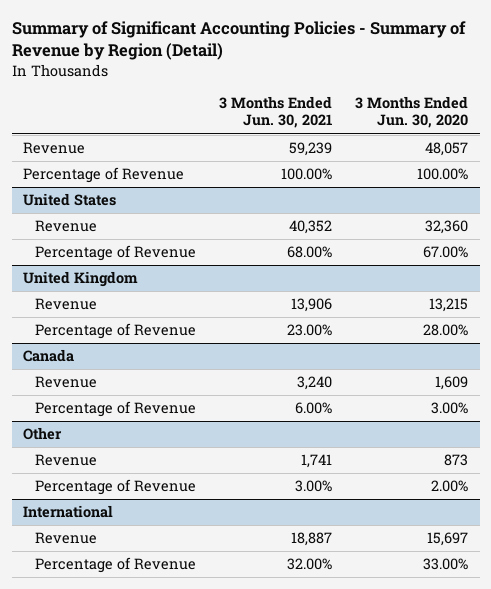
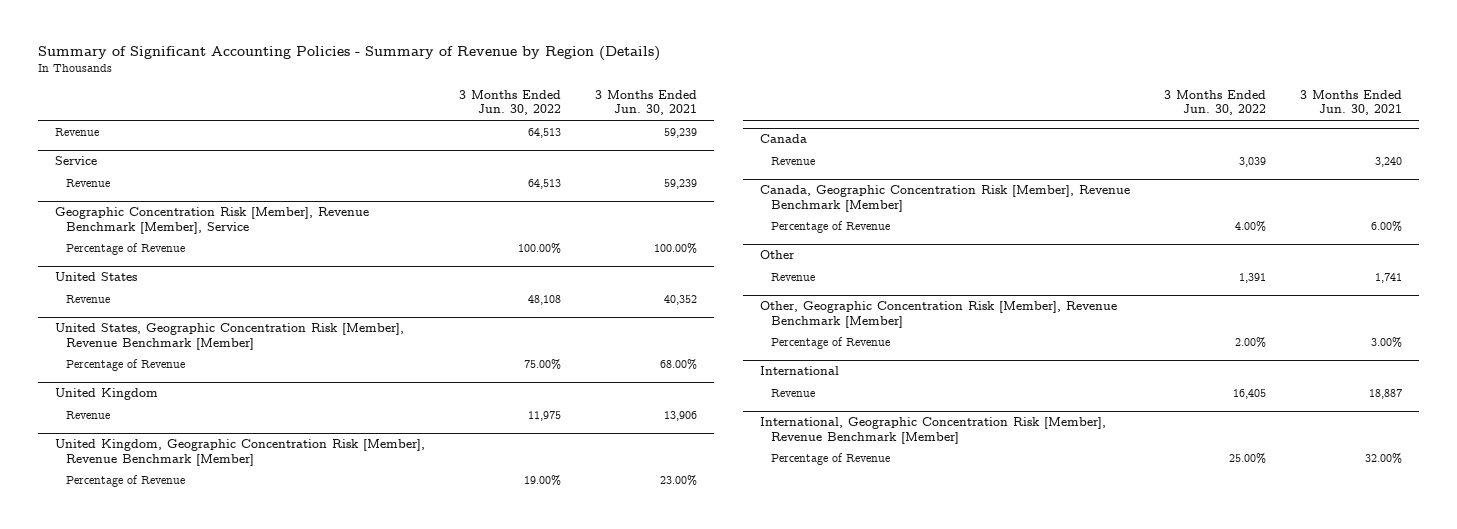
- Summary of Significant Accounting Policies - Summary of Revenue by Region (Detail)
+ Summary of Significant Accounting Policies - Summary of Revenue by Region (Details)
- | 3 Months Ended Jun. 30, 2021 | 3 Months Ended Jun. 30, 2020
+ | 3 Months Ended Jun. 30, 2022 | 3 Months Ended Jun. 30, 2021
+ Service
+ Revenue | 64,513 | 59,239
+ Geographic Concentration Risk [Member], Revenue Benchmark [Member], Service
+ United States, Geographic Concentration Risk [Member], Revenue Benchmark [Member]
+ United Kingdom, Geographic Concentration Risk [Member], Revenue Benchmark [Member]
+ Canada, Geographic Concentration Risk [Member], Revenue Benchmark [Member]
+ Other, Geographic Concentration Risk [Member], Revenue Benchmark [Member]
+ International, Geographic Concentration Risk [Member], Revenue Benchmark [Member]

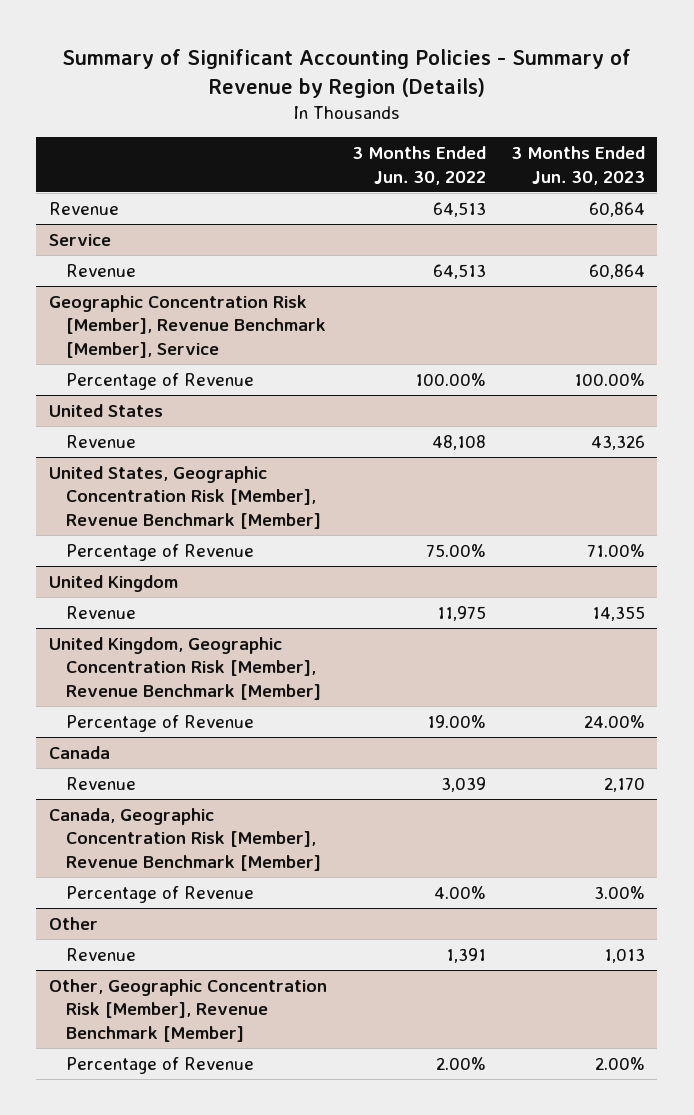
- | 3 Months Ended Jun. 30, 2022 | 3 Months Ended Jun. 30, 2021
+ | 3 Months Ended Jun. 30, 2022 | 3 Months Ended Jun. 30, 2023
- International
- Revenue | 16,405 | 18,887
- International, Geographic Concentration Risk [Member], Revenue Benchmark [Member]
- Percentage of Revenue | 25.00% | 32.00%

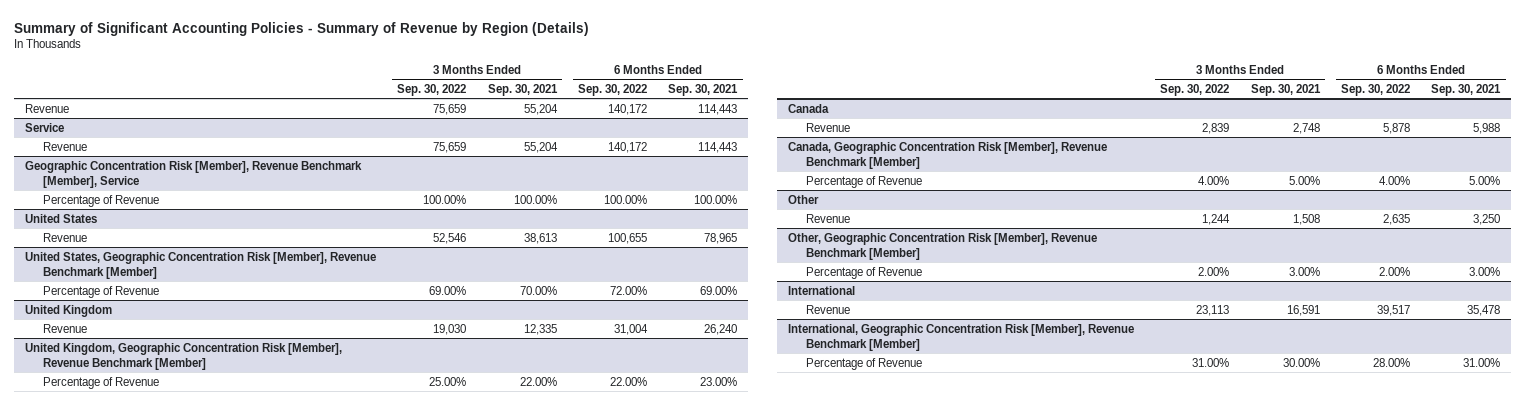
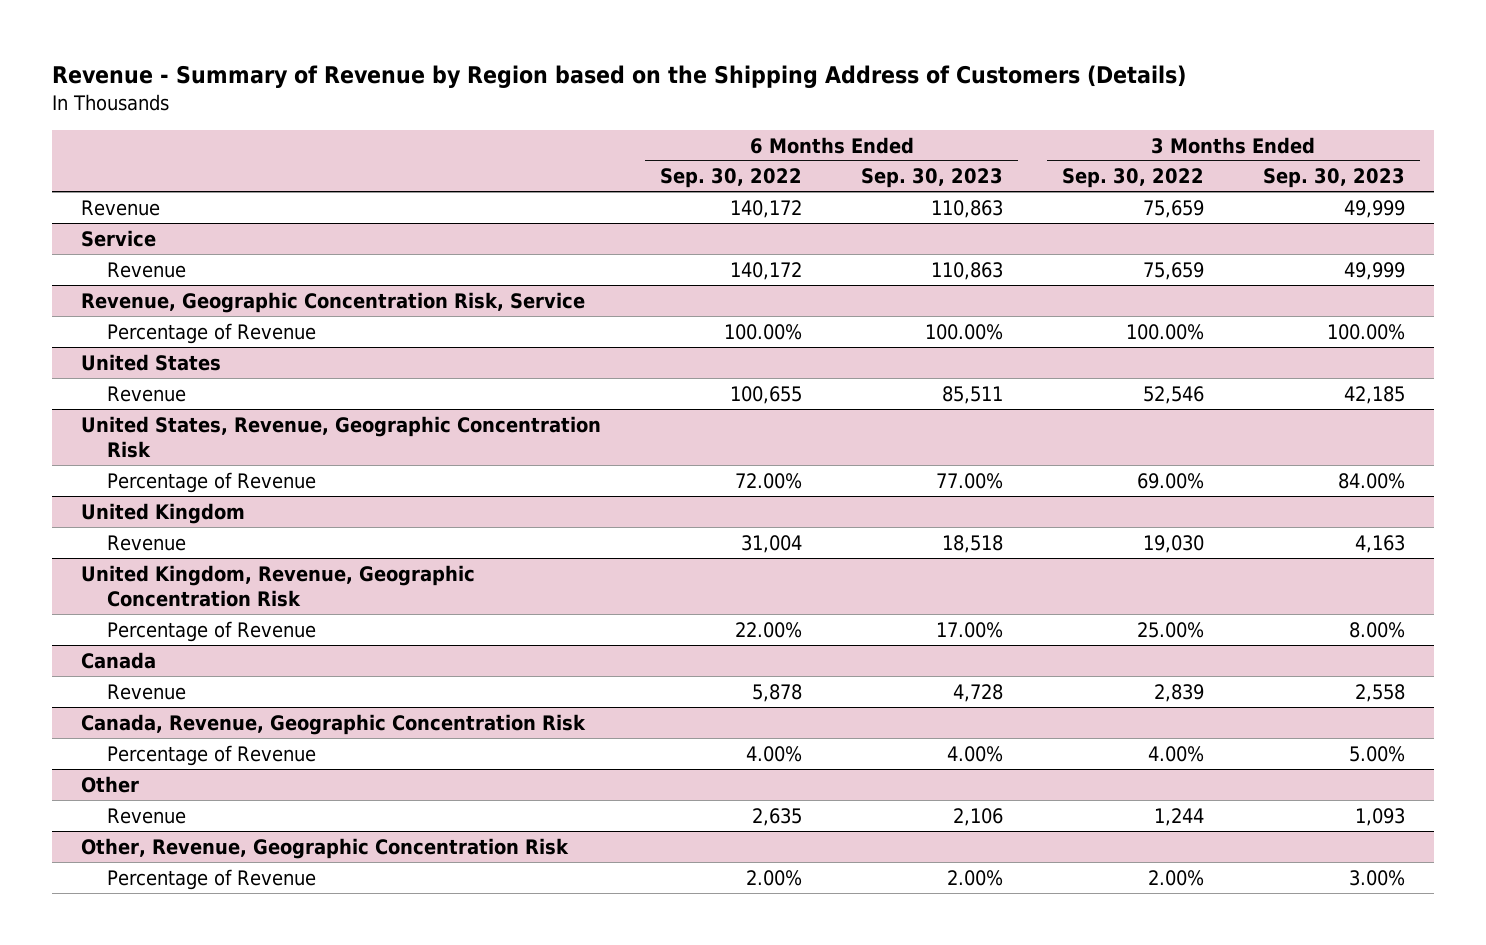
- Summary of Significant Accounting Policies - Summary of Revenue by Region (Details)
+ Revenue - Summary of Revenue by Region based on the Shipping Address of Customers (Details)
- | 3 Months Ended Sep. 30, 2022 | 3 Months Ended Sep. 30, 2021 | 6 Months Ended Sep. 30, 2022 | 6 Months Ended Sep. 30, 2021
+ | 6 Months Ended Sep. 30, 2022 | 6 Months Ended Sep. 30, 2023 | 3 Months Ended Sep. 30, 2022 | 3 Months Ended Sep. 30, 2023
- Geographic Concentration Risk [Member], Revenue Benchmark [Member], Service
+ Revenue, Geographic Concentration Risk, Service
- United States, Geographic Concentration Risk [Member], Revenue Benchmark [Member]
+ United States, Revenue, Geographic Concentration Risk
- United Kingdom, Geographic Concentration Risk [Member], Revenue Benchmark [Member]
+ United Kingdom, Revenue, Geographic Concentration Risk
- Canada, Geographic Concentration Risk [Member], Revenue Benchmark [Member]
+ Canada, Revenue, Geographic Concentration Risk
- Other, Geographic Concentration Risk [Member], Revenue Benchmark [Member]
+ Other, Revenue, Geographic Concentration Risk
- International
- Revenue | 23,113 | 16,591 | 39,517 | 35,478
- International, Geographic Concentration Risk [Member], Revenue Benchmark [Member]
- Percentage of Revenue | 31.00% | 30.00% | 28.00% | 31.00%

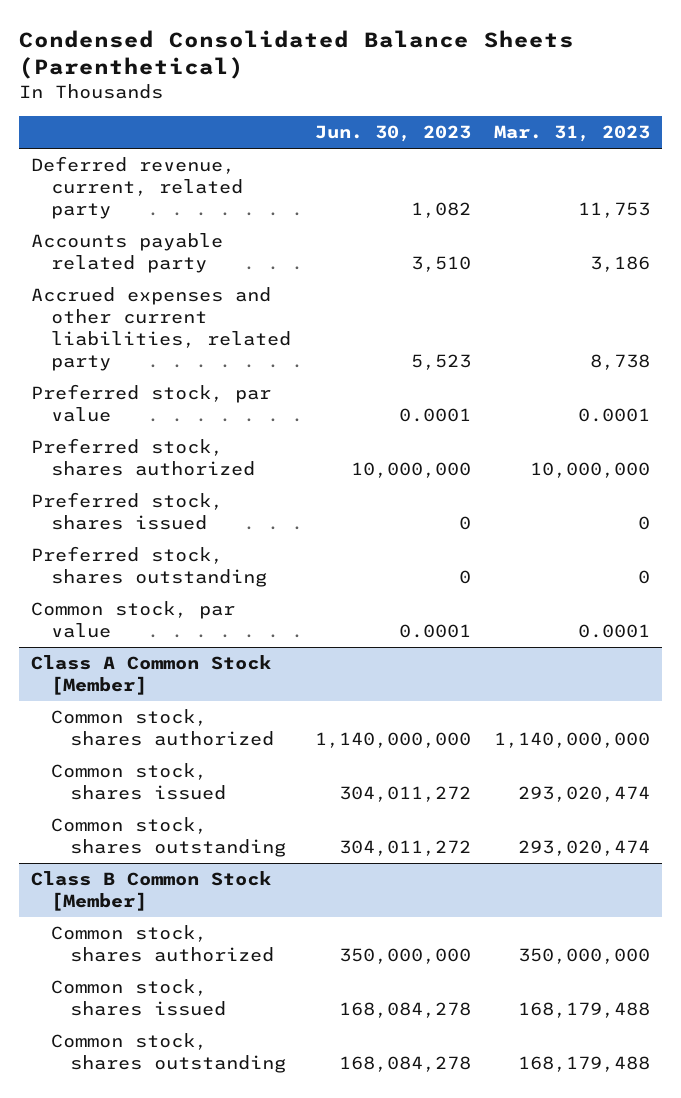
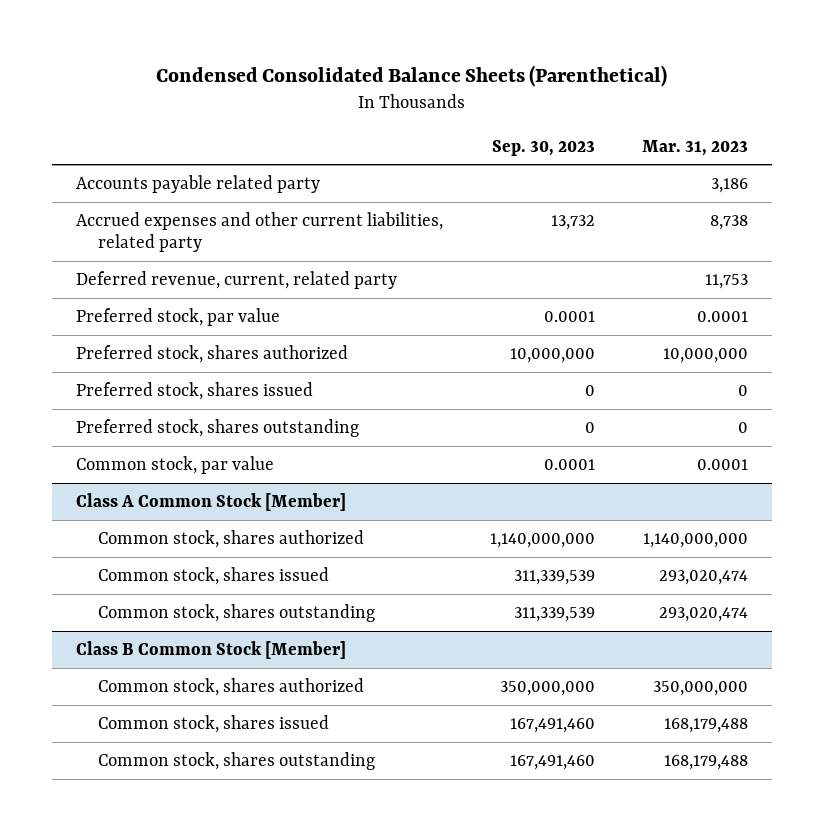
- | Jun. 30, 2023 | Mar. 31, 2023
+ | Sep. 30, 2023 | Mar. 31, 2023
moved down: Deferred revenue, current, related party | | 11,753

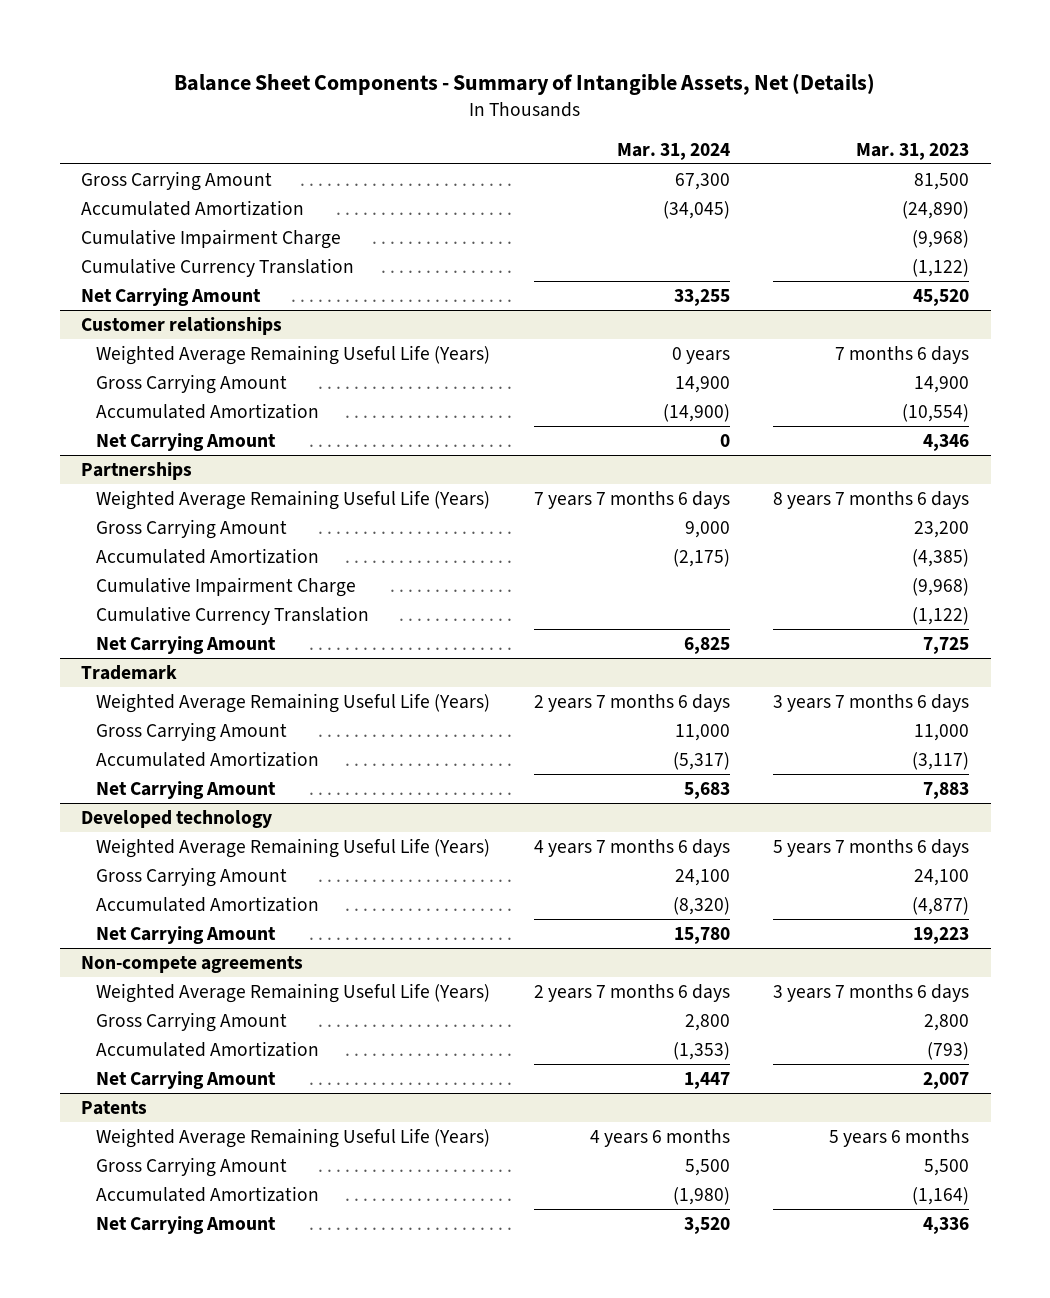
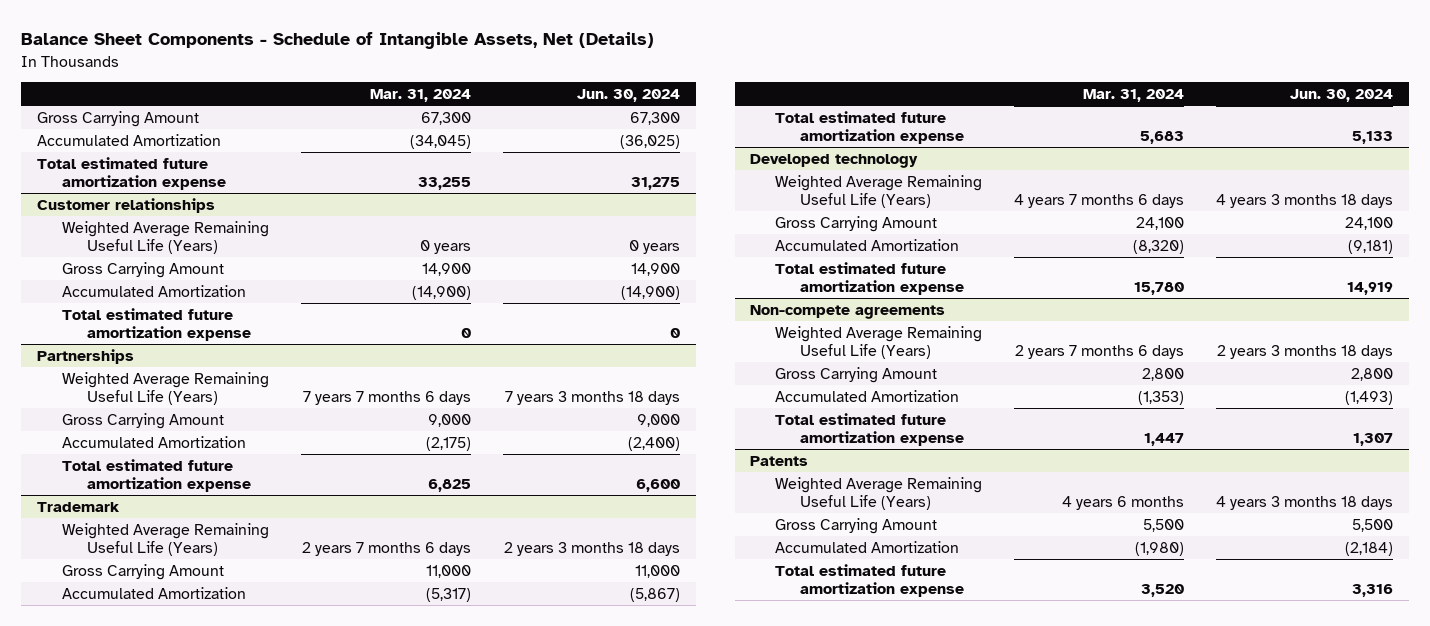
- Balance Sheet Components - Summary of Intangible Assets, Net (Details)
+ Balance Sheet Components - Schedule of Intangible Assets, Net (Details)
- | Mar. 31, 2024 | Mar. 31, 2023
+ | Mar. 31, 2024 | Jun. 30, 2024
- Cumulative Impairment Charge | | (9,968)
- Cumulative Currency Translation | | (1,122)
- Net Carrying Amount | 33,255 | 45,520
+ Total estimated future amortization expense | 33,255 | 31,275
@ Customer relationships
- Net Carrying Amount | 0 | 4,346
+ Total estimated future amortization expense | 0 | 0
@ Partnerships
- Cumulative Impairment Charge | | (9,968)
- Cumulative Currency Translation | | (1,122)
- Net Carrying Amount | 6,825 | 7,725
+ Total estimated future amortization expense | 6,825 | 6,600
@ Trademark
- Net Carrying Amount | 5,683 | 7,883
+ Total estimated future amortization expense | 5,683 | 5,133
@ Developed technology
- Net Carrying Amount | 15,780 | 19,223
+ Total estimated future amortization expense | 15,780 | 14,919
@ Non-compete agreements
- Net Carrying Amount | 1,447 | 2,007
+ Total estimated future amortization expense | 1,447 | 1,307
@ Patents
- Net Carrying Amount | 3,520 | 4,336
+ Total estimated future amortization expense | 3,520 | 3,316

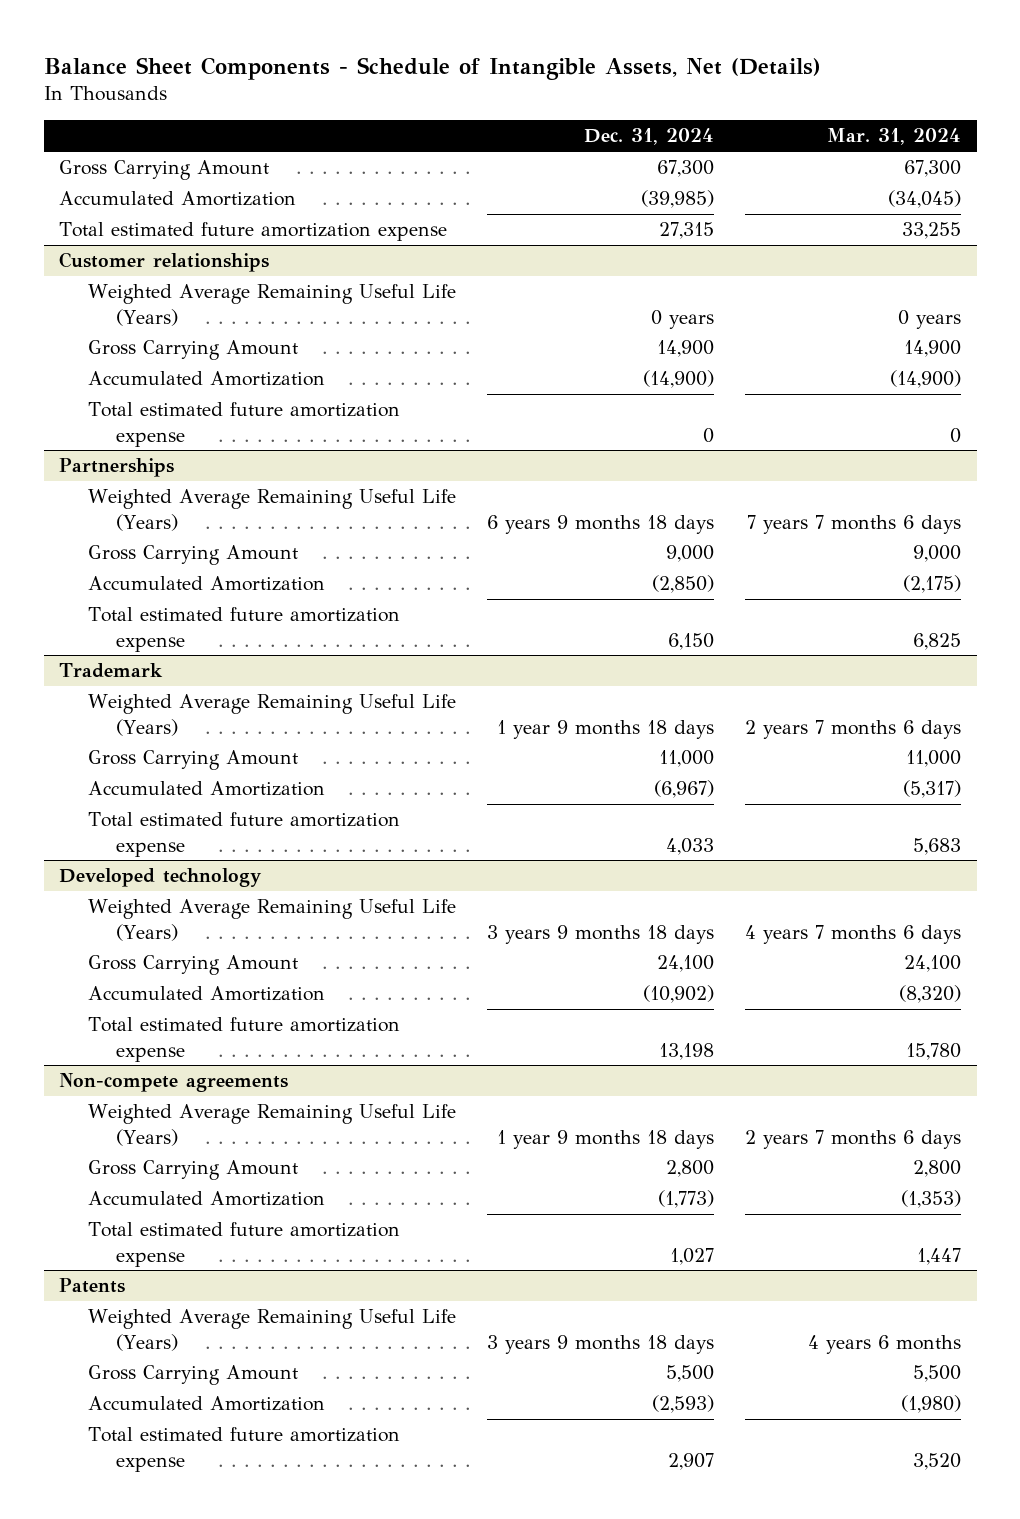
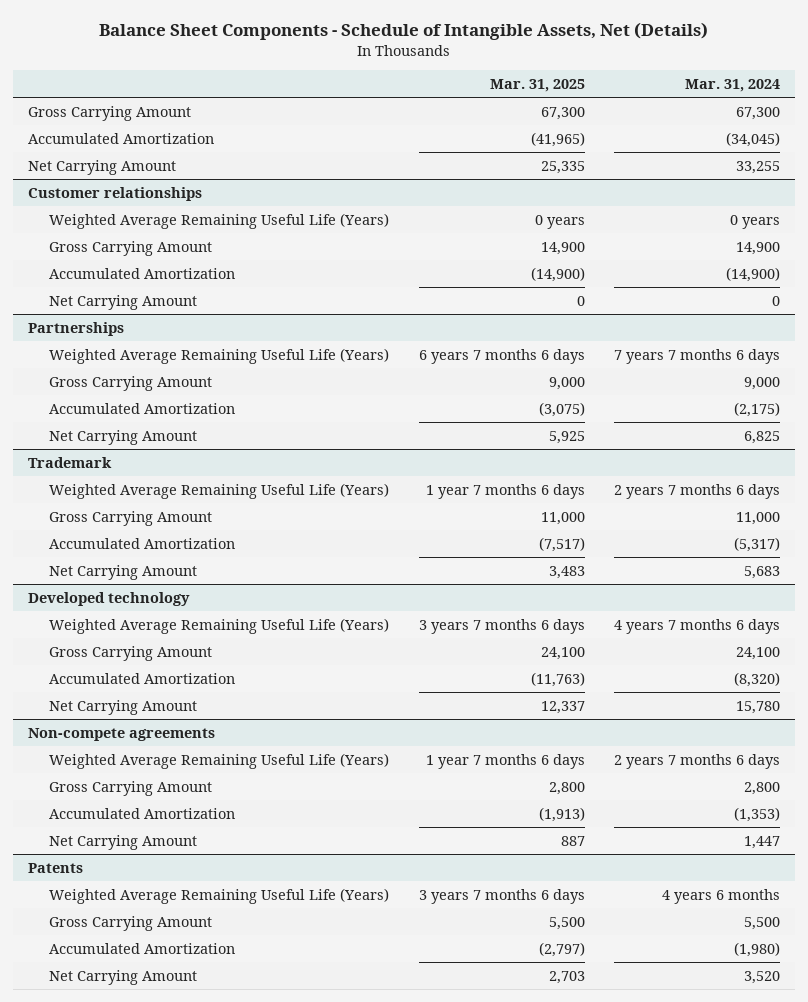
- | Dec. 31, 2024 | Mar. 31, 2024
+ | Mar. 31, 2025 | Mar. 31, 2024
- Total estimated future amortization expense | 27,315 | 33,255
+ Net Carrying Amount | 25,335 | 33,255
@ Customer relationships
- Total estimated future amortization expense | 0 | 0
+ Net Carrying Amount | 0 | 0
@ Partnerships
- Total estimated future amortization expense | 6,150 | 6,825
+ Net Carrying Amount | 5,925 | 6,825
@ Trademark
- Total estimated future amortization expense | 4,033 | 5,683
+ Net Carrying Amount | 3,483 | 5,683
@ Developed technology
- Total estimated future amortization expense | 13,198 | 15,780
+ Net Carrying Amount | 12,337 | 15,780
@ Non-compete agreements
- Total estimated future amortization expense | 1,027 | 1,447
+ Net Carrying Amount | 887 | 1,447
@ Patents
- Total estimated future amortization expense | 2,907 | 3,520
+ Net Carrying Amount | 2,703 | 3,520

